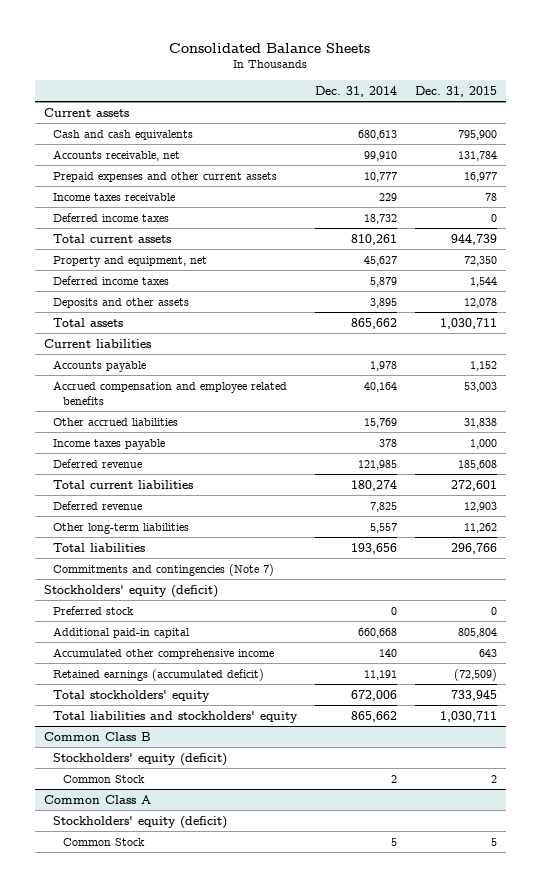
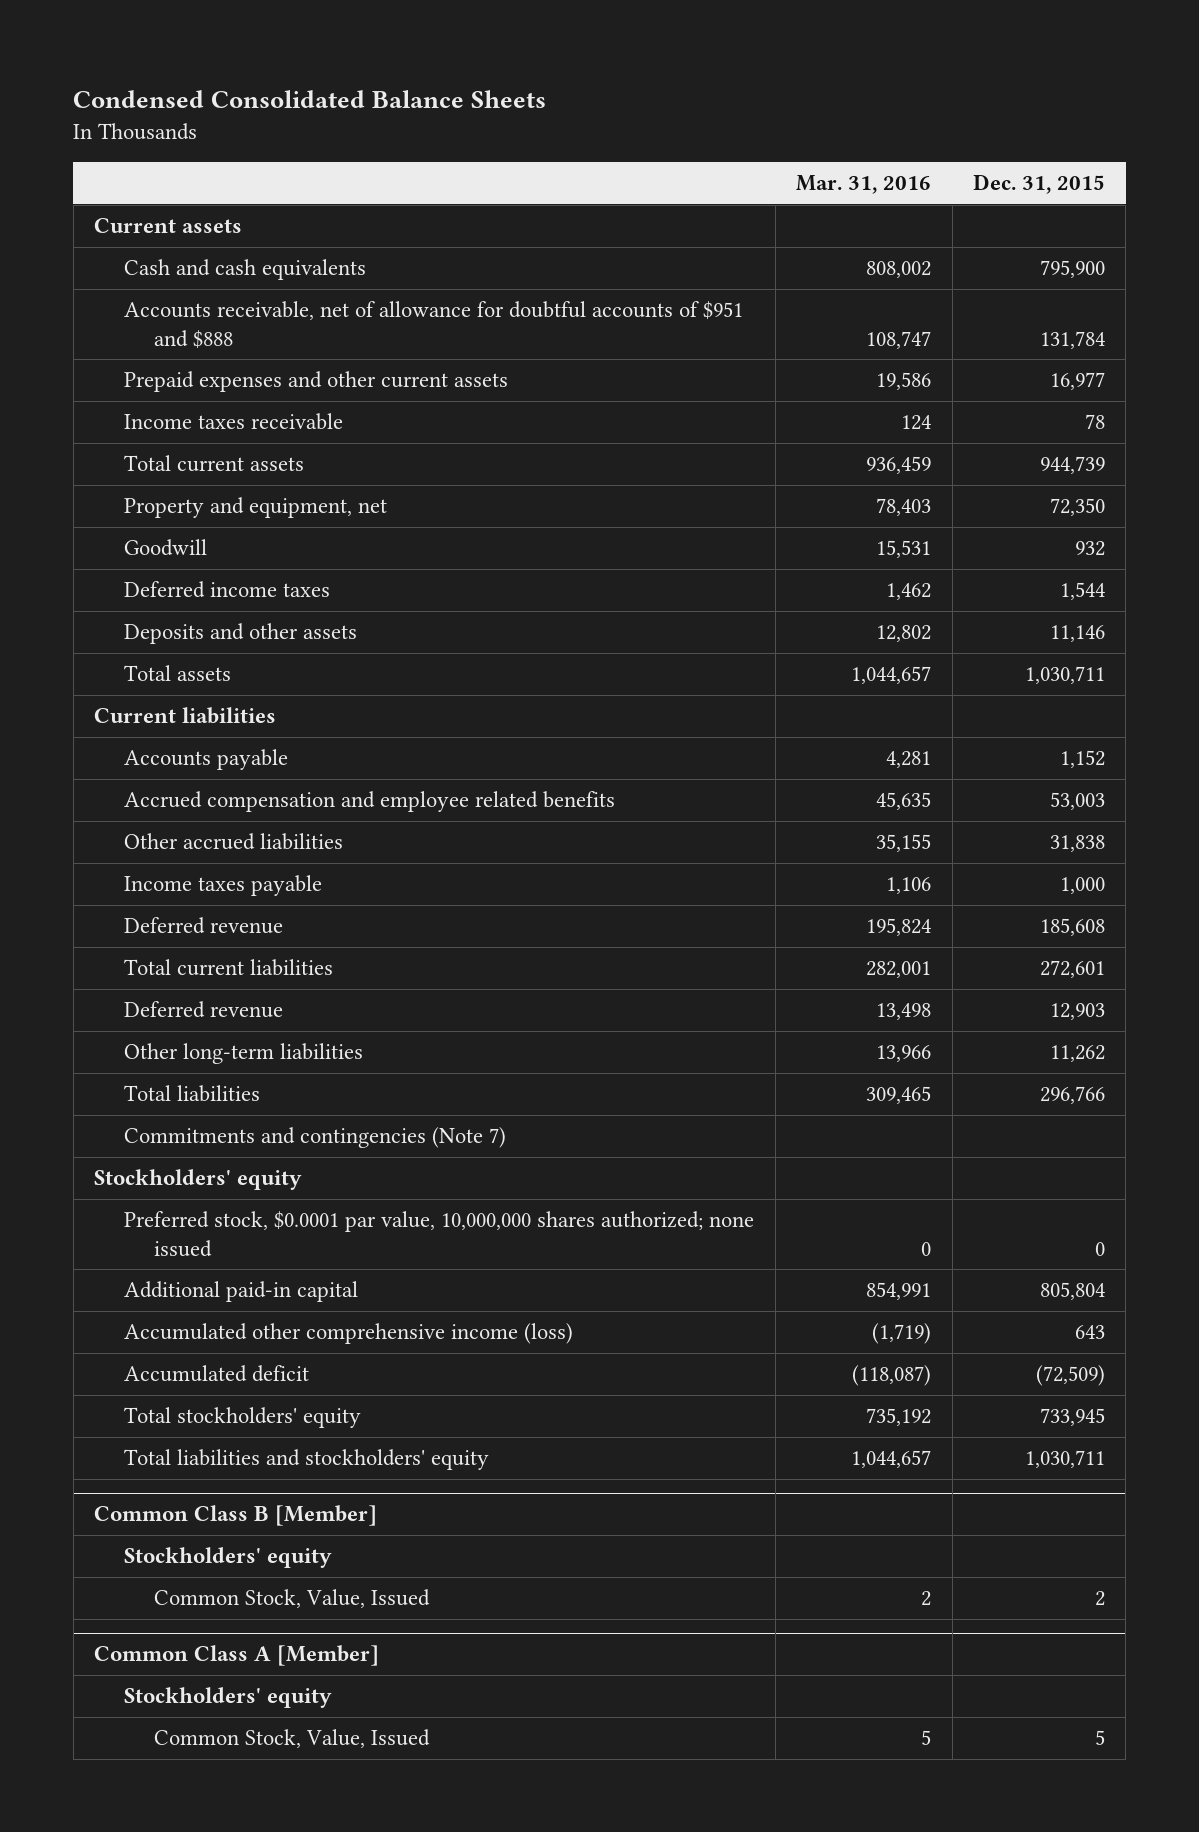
- Consolidated Balance Sheets
+ Condensed Consolidated Balance Sheets
- | Dec. 31, 2014 | Dec. 31, 2015
+ | Mar. 31, 2016 | Dec. 31, 2015
- Accounts receivable, net | 99,910 | 131,784
+ Accounts receivable, net of allowance for doubtful accounts of $951 and $888 | 108,747 | 131,784
- Deferred income taxes | 18,732 | 0
+ Goodwill | 15,531 | 932
- Deposits and other assets | 3,895 | 12,078
+ Deposits and other assets | 12,802 | 11,146
- Stockholders' equity (deficit)
- Preferred stock | 0 | 0
+ Stockholders' equity
+ Preferred stock, $0.0001 par value, 10,000,000 shares authorized; none issued | 0 | 0
- Accumulated other comprehensive income | 140 | 643
- Retained earnings (accumulated deficit) | 11,191 | (72,509)
+ Accumulated other comprehensive income (loss) | (1,719) | 643
+ Accumulated deficit | (118,087) | (72,509)
- Common Class B
- Stockholders' equity (deficit)
- Common Stock | 2 | 2
- Common Class A
- Stockholders' equity (deficit)
- Common Stock | 5 | 5
+ Common Class B [Member]
+ Stockholders' equity
+ Common Stock, Value, Issued | 2 | 2
+ Common Class A [Member]
+ Stockholders' equity
+ Common Stock, Value, Issued | 5 | 5

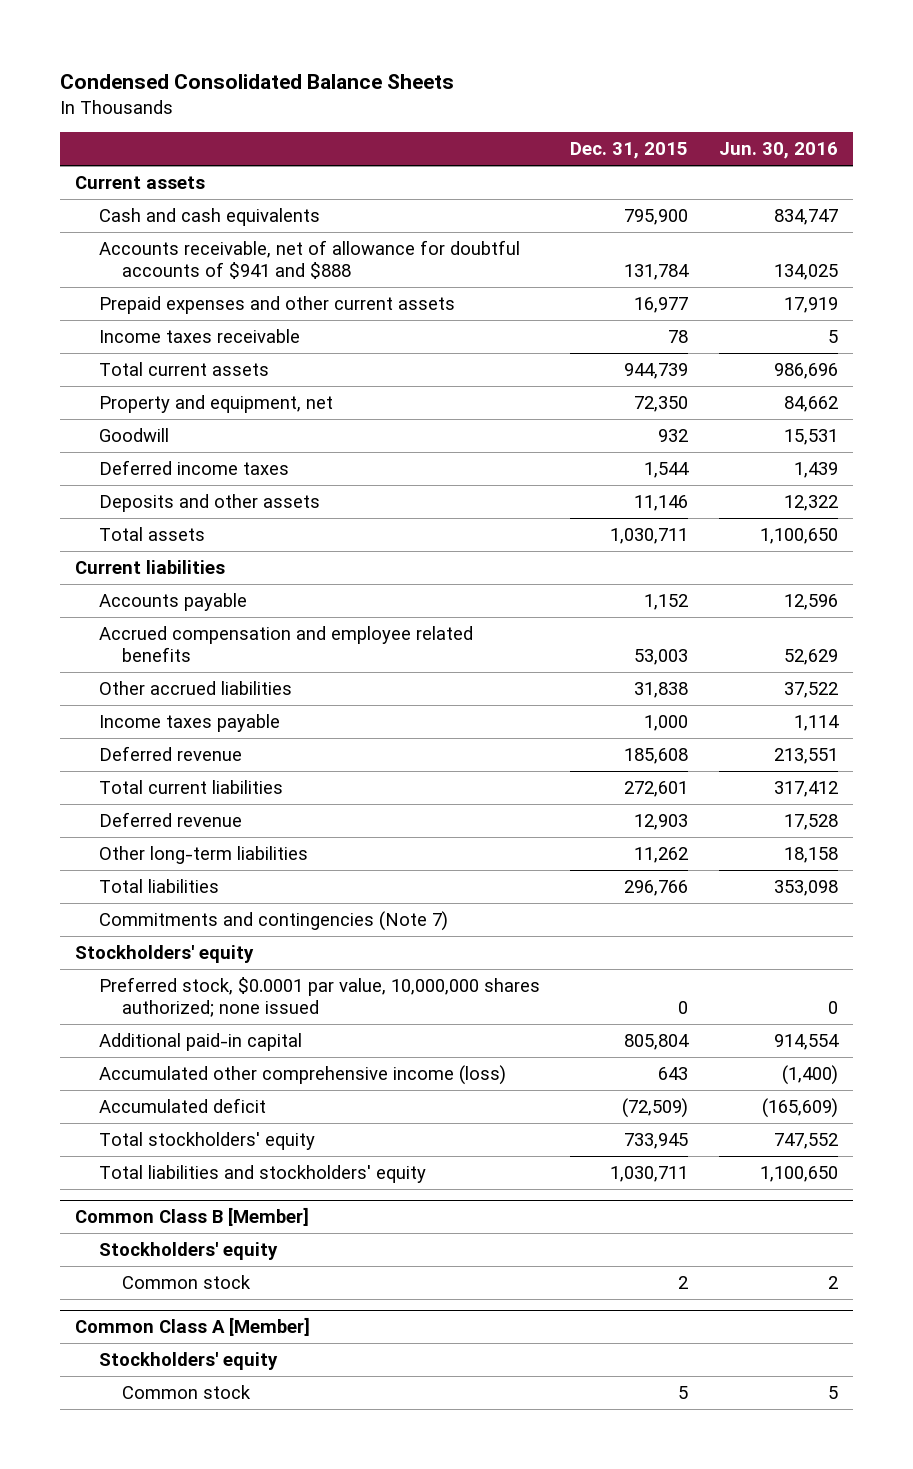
- | Mar. 31, 2016 | Dec. 31, 2015
+ | Dec. 31, 2015 | Jun. 30, 2016
- Accounts receivable, net of allowance for doubtful accounts of $951 and $888 | 108,747 | 131,784
+ Accounts receivable, net of allowance for doubtful accounts of $941 and $888 | 131,784 | 134,025
@ Common Class B [Member]
- Common Stock, Value, Issued | 2 | 2
+ Common stock | 2 | 2
@ Common Class A [Member]
- Common Stock, Value, Issued | 5 | 5
+ Common stock | 5 | 5

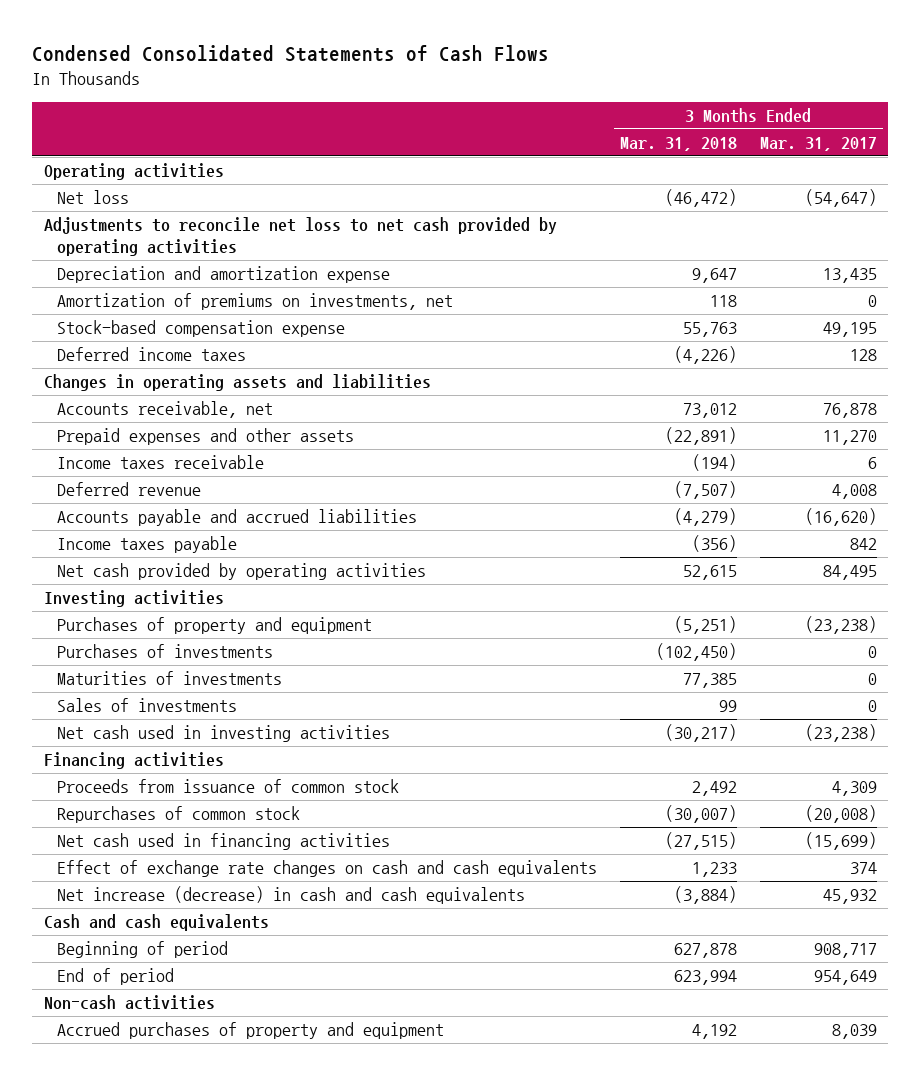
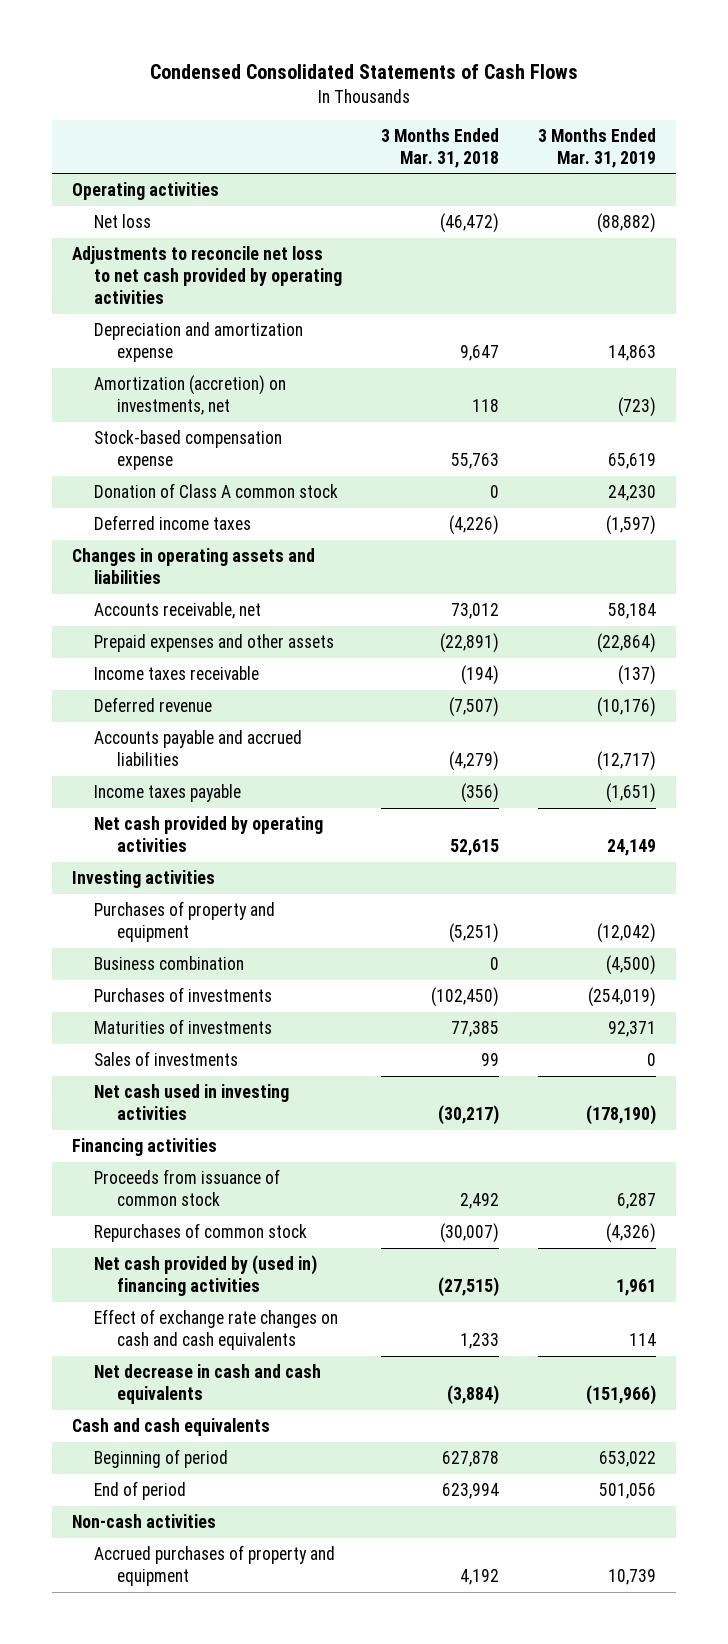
- | 3 Months Ended Mar. 31, 2018 | 3 Months Ended Mar. 31, 2017
+ | 3 Months Ended Mar. 31, 2018 | 3 Months Ended Mar. 31, 2019
- Amortization of premiums on investments, net | 118 | 0
+ Amortization (accretion) on investments, net | 118 | (723)
+ Donation of Class A common stock | 0 | 24,230
+ Business combination | 0 | (4,500)
- Net cash used in financing activities | (27,515) | (15,699)
+ Net cash provided by (used in) financing activities | (27,515) | 1,961
- Net increase (decrease) in cash and cash equivalents | (3,884) | 45,932
+ Net decrease in cash and cash equivalents | (3,884) | (151,966)

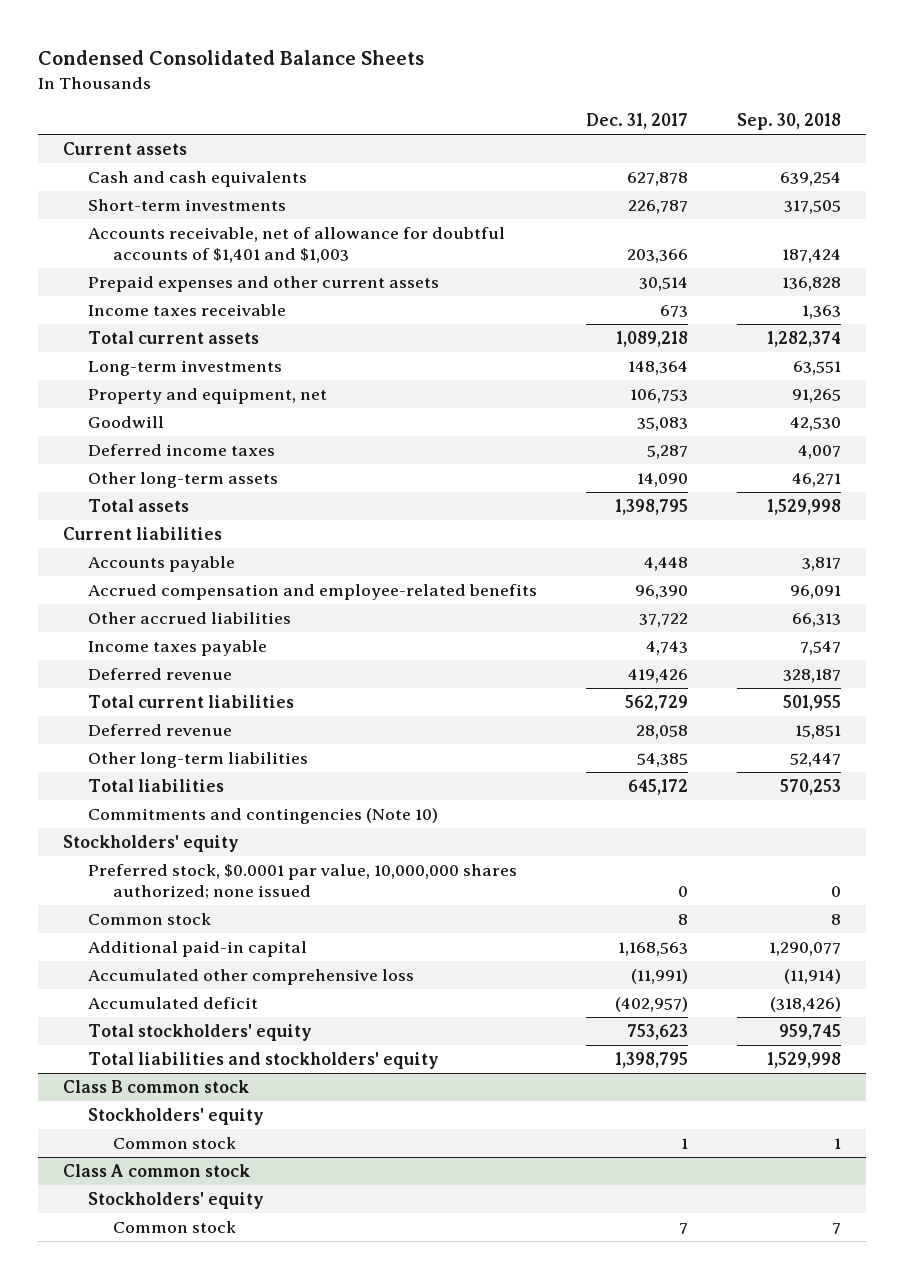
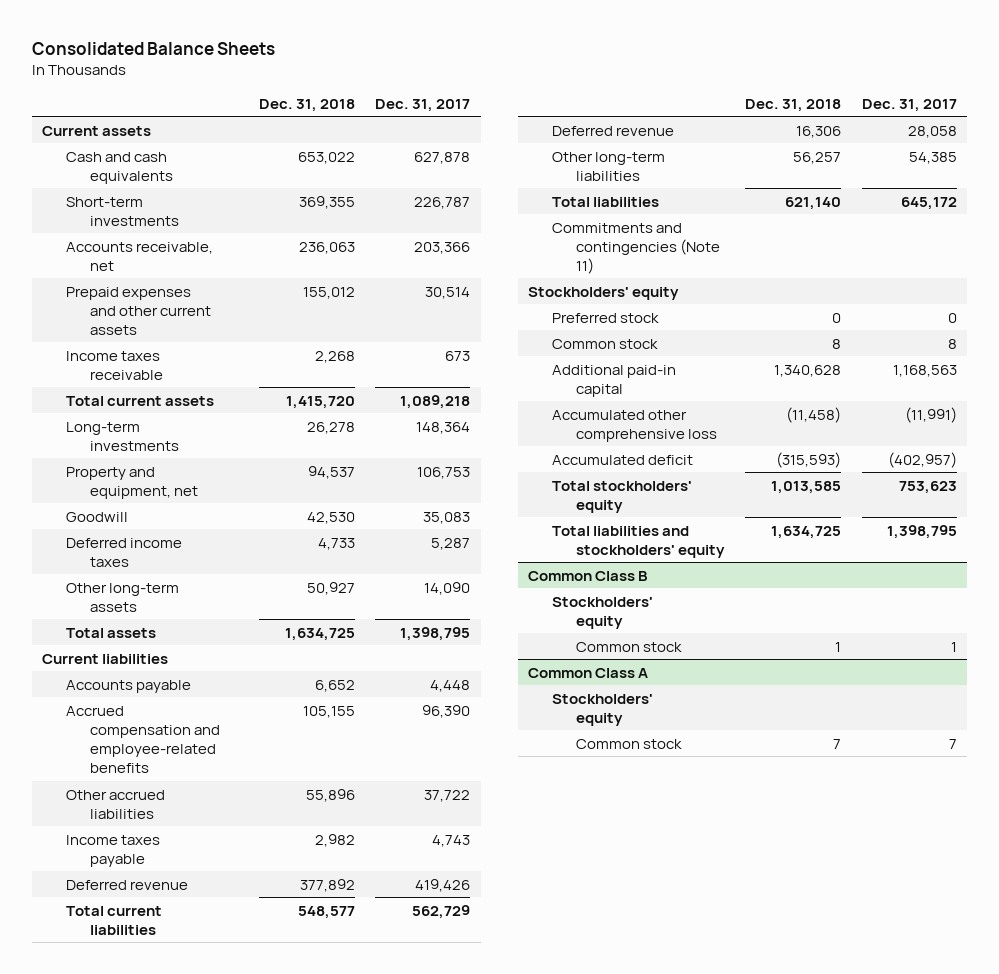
- Condensed Consolidated Balance Sheets
+ Consolidated Balance Sheets
- | Dec. 31, 2017 | Sep. 30, 2018
+ | Dec. 31, 2018 | Dec. 31, 2017
- Accounts receivable, net of allowance for doubtful accounts of $1,401 and $1,003 | 203,366 | 187,424
+ Accounts receivable, net | 236,063 | 203,366
- Commitments and contingencies (Note 10)
+ Commitments and contingencies (Note 11)
- Preferred stock, $0.0001 par value, 10,000,000 shares authorized; none issued | 0 | 0
+ Preferred stock | 0 | 0
- Class B common stock
+ Common Class B
- Class A common stock
+ Common Class A

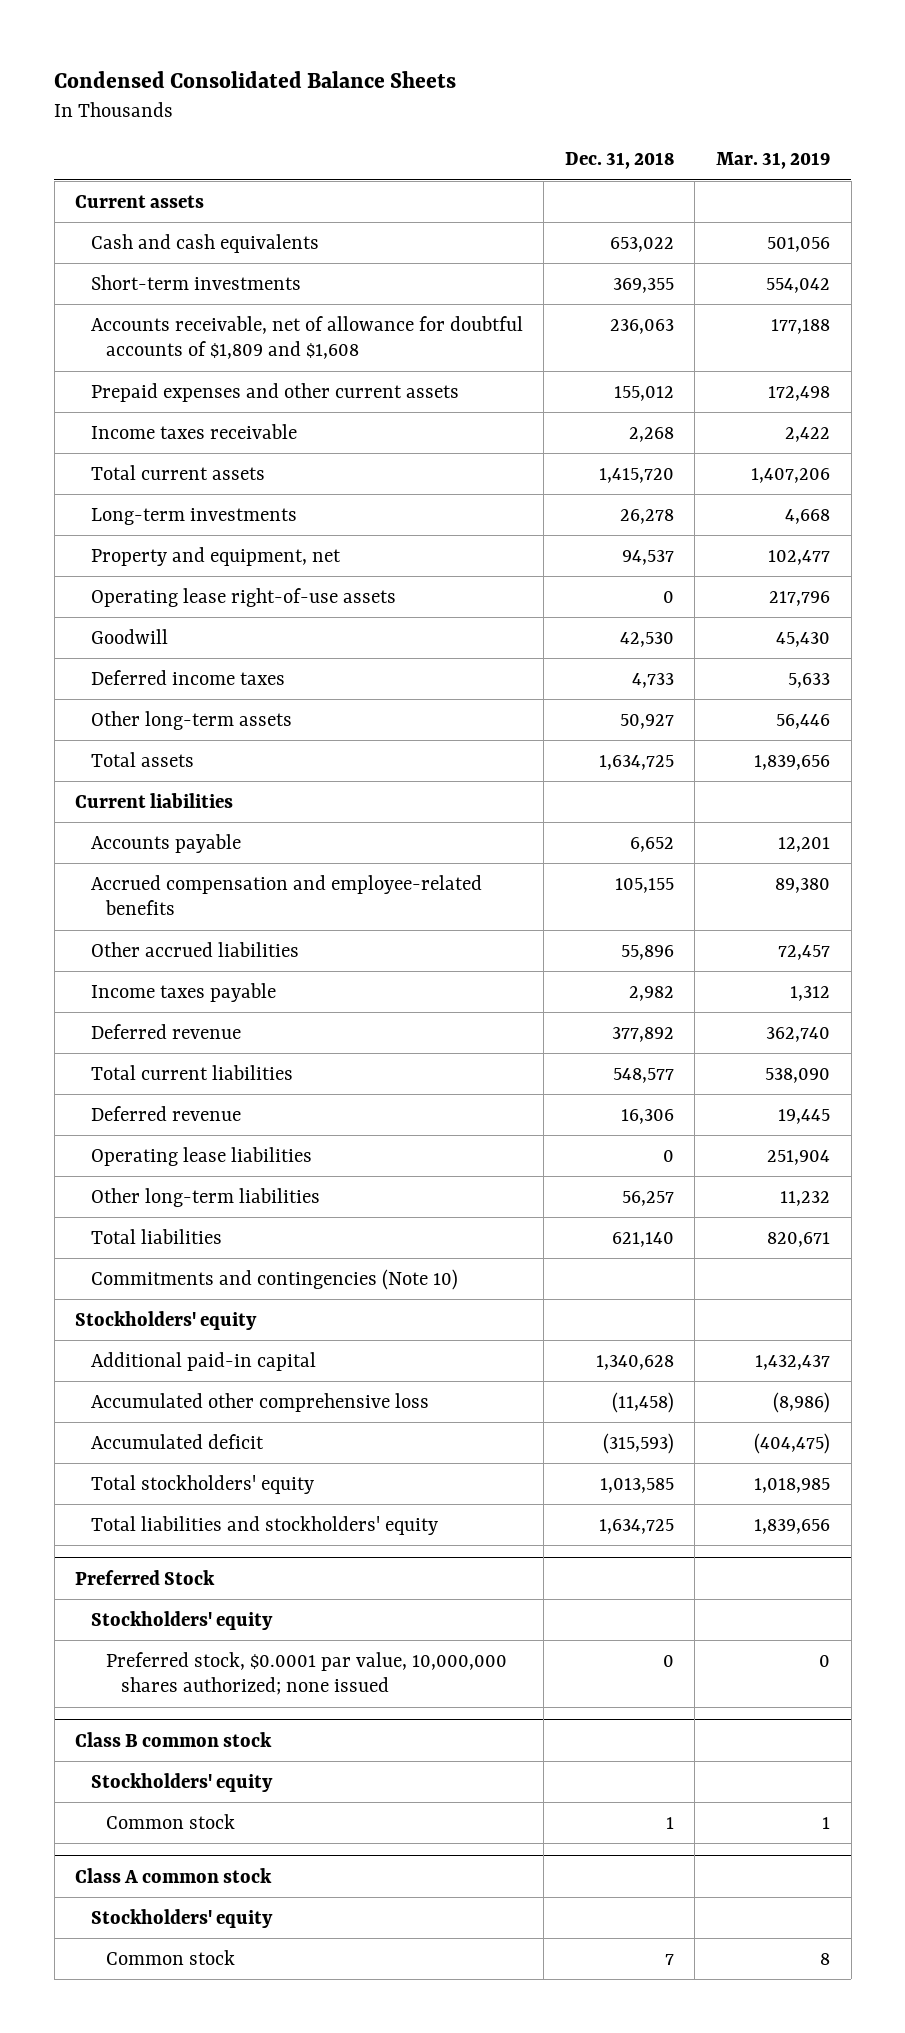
- Consolidated Balance Sheets
+ Condensed Consolidated Balance Sheets
- | Dec. 31, 2018 | Dec. 31, 2017
+ | Dec. 31, 2018 | Mar. 31, 2019
- Accounts receivable, net | 236,063 | 203,366
+ Accounts receivable, net of allowance for doubtful accounts of $1,809 and $1,608 | 236,063 | 177,188
+ Operating lease right-of-use assets | 0 | 217,796
+ Operating lease liabilities | 0 | 251,904
- Commitments and contingencies (Note 11)
+ Commitments and contingencies (Note 10)
- Preferred stock | 0 | 0
- Common stock | 8 | 8
- Common Class B
+ Preferred Stock
+ Preferred stock, $0.0001 par value, 10,000,000 shares authorized; none issued | 0 | 0
+ Class B common stock
+ Stockholders' equity
- Common Class A
+ Class A common stock

